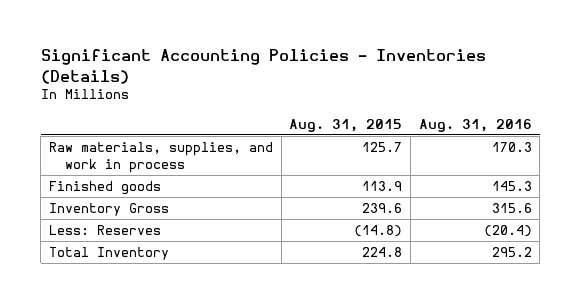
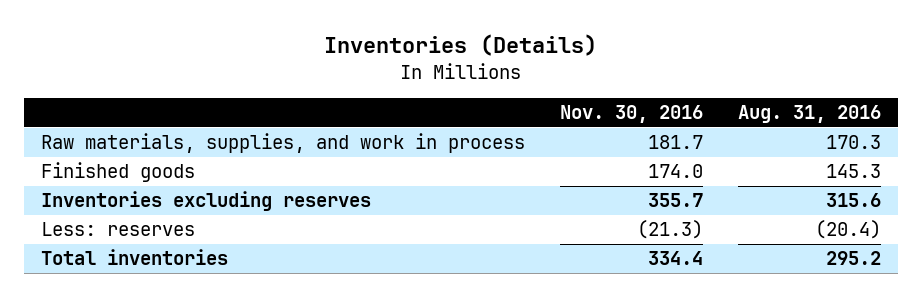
- Significant Accounting Policies - Inventories (Details)
+ Inventories (Details)
- | Aug. 31, 2015 | Aug. 31, 2016
+ | Nov. 30, 2016 | Aug. 31, 2016
- Inventory Gross | 239.6 | 315.6
- Less: Reserves | (14.8) | (20.4)
- Total Inventory | 224.8 | 295.2
+ Inventories excluding reserves | 355.7 | 315.6
+ Less: reserves | (21.3) | (20.4)
+ Total inventories | 334.4 | 295.2

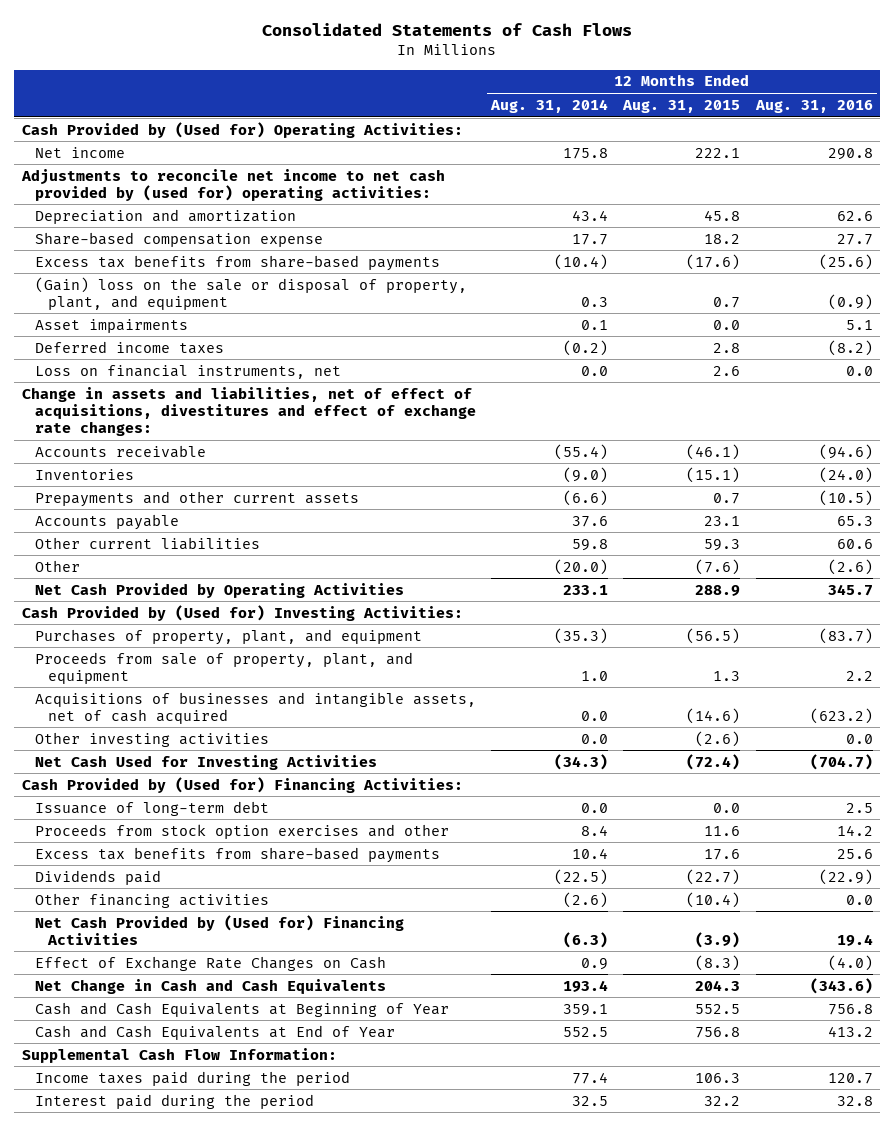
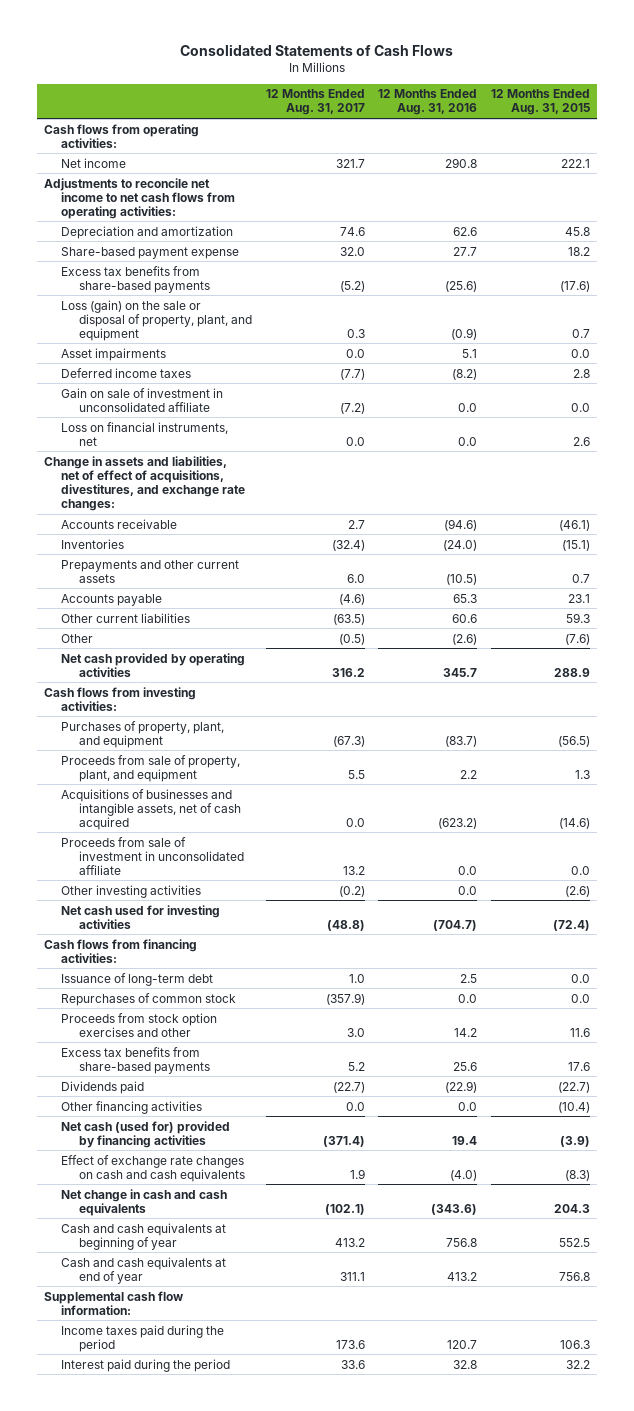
- | 12 Months Ended Aug. 31, 2014 | 12 Months Ended Aug. 31, 2015 | 12 Months Ended Aug. 31, 2016
+ | 12 Months Ended Aug. 31, 2017 | 12 Months Ended Aug. 31, 2016 | 12 Months Ended Aug. 31, 2015
- Cash Provided by (Used for) Operating Activities:
+ Cash flows from operating activities:
- Adjustments to reconcile net income to net cash provided by (used for) operating activities:
+ Adjustments to reconcile net income to net cash flows from operating activities:
- Share-based compensation expense | 17.7 | 18.2 | 27.7
+ Share-based payment expense | 32.0 | 27.7 | 18.2
- (Gain) loss on the sale or disposal of property, plant, and equipment | 0.3 | 0.7 | (0.9)
+ Loss (gain) on the sale or disposal of property, plant, and equipment | 0.3 | (0.9) | 0.7
+ Gain on sale of investment in unconsolidated affiliate | (7.2) | 0.0 | 0.0
- Change in assets and liabilities, net of effect of acquisitions, divestitures and effect of exchange rate changes:
+ Change in assets and liabilities, net of effect of acquisitions, divestitures, and exchange rate changes:
- Net Cash Provided by Operating Activities | 233.1 | 288.9 | 345.7
- Cash Provided by (Used for) Investing Activities:
+ Net cash provided by operating activities | 316.2 | 345.7 | 288.9
+ Cash flows from investing activities:
+ Proceeds from sale of investment in unconsolidated affiliate | 13.2 | 0.0 | 0.0
- Net Cash Used for Investing Activities | (34.3) | (72.4) | (704.7)
- Cash Provided by (Used for) Financing Activities:
+ Net cash used for investing activities | (48.8) | (704.7) | (72.4)
+ Cash flows from financing activities:
+ Repurchases of common stock | (357.9) | 0.0 | 0.0
- Net Cash Provided by (Used for) Financing Activities | (6.3) | (3.9) | 19.4
- Effect of Exchange Rate Changes on Cash | 0.9 | (8.3) | (4.0)
- Net Change in Cash and Cash Equivalents | 193.4 | 204.3 | (343.6)
- Cash and Cash Equivalents at Beginning of Year | 359.1 | 552.5 | 756.8
- Cash and Cash Equivalents at End of Year | 552.5 | 756.8 | 413.2
- Supplemental Cash Flow Information:
+ Net cash (used for) provided by financing activities | (371.4) | 19.4 | (3.9)
+ Effect of exchange rate changes on cash and cash equivalents | 1.9 | (4.0) | (8.3)
+ Net change in cash and cash equivalents | (102.1) | (343.6) | 204.3
+ Cash and cash equivalents at beginning of year | 413.2 | 756.8 | 552.5
+ Cash and cash equivalents at end of year | 311.1 | 413.2 | 756.8
+ Supplemental cash flow information:

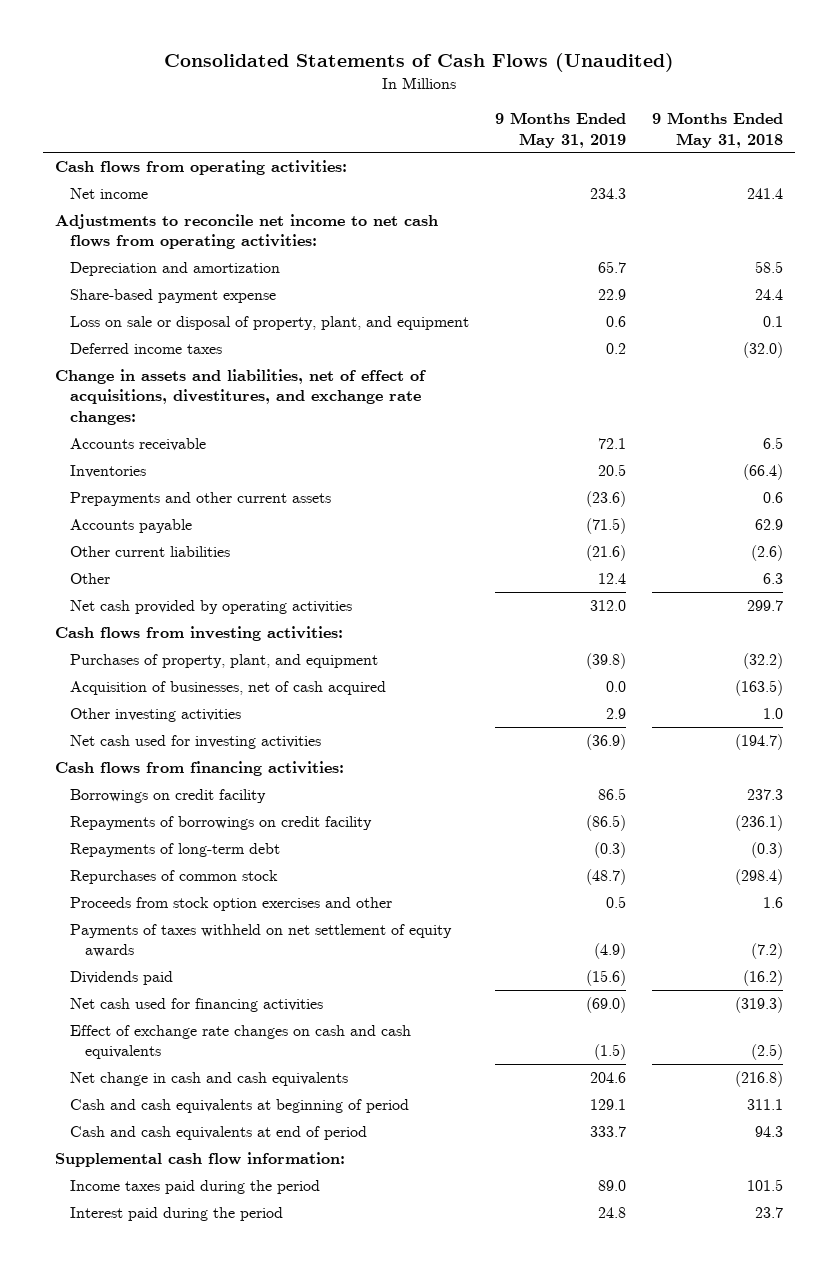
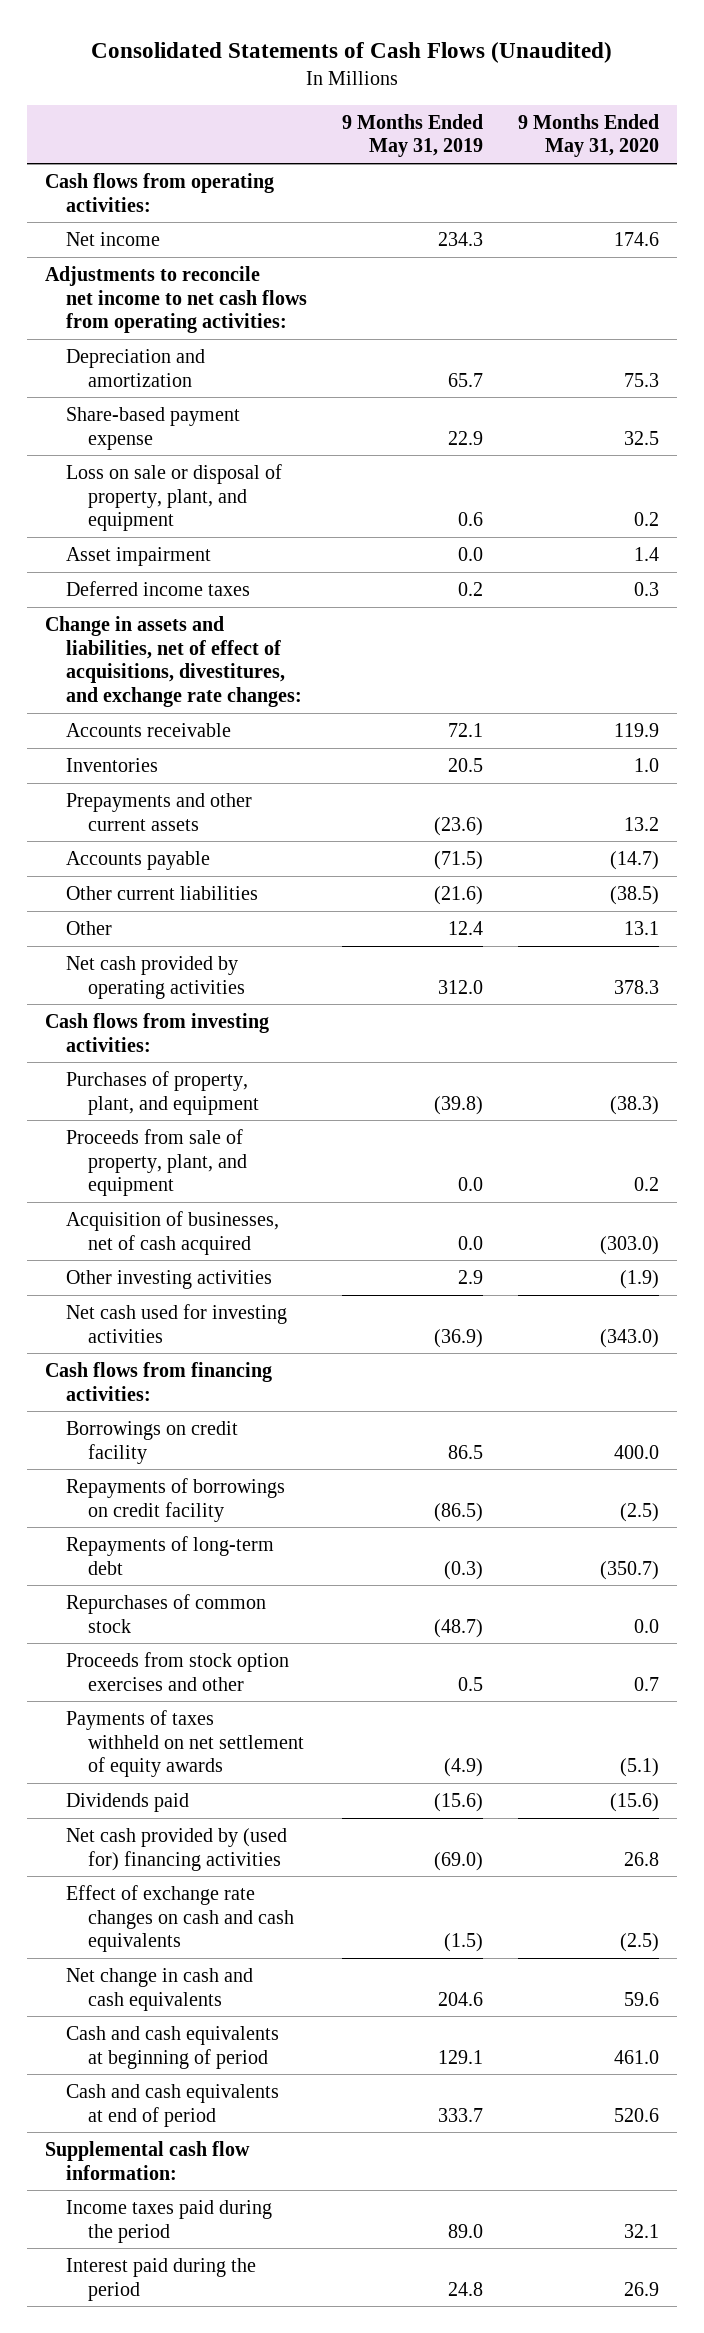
- | 9 Months Ended May 31, 2019 | 9 Months Ended May 31, 2018
+ | 9 Months Ended May 31, 2019 | 9 Months Ended May 31, 2020
+ Asset impairment | 0.0 | 1.4
+ Proceeds from sale of property, plant, and equipment | 0.0 | 0.2
- Net cash used for financing activities | (69.0) | (319.3)
+ Net cash provided by (used for) financing activities | (69.0) | 26.8

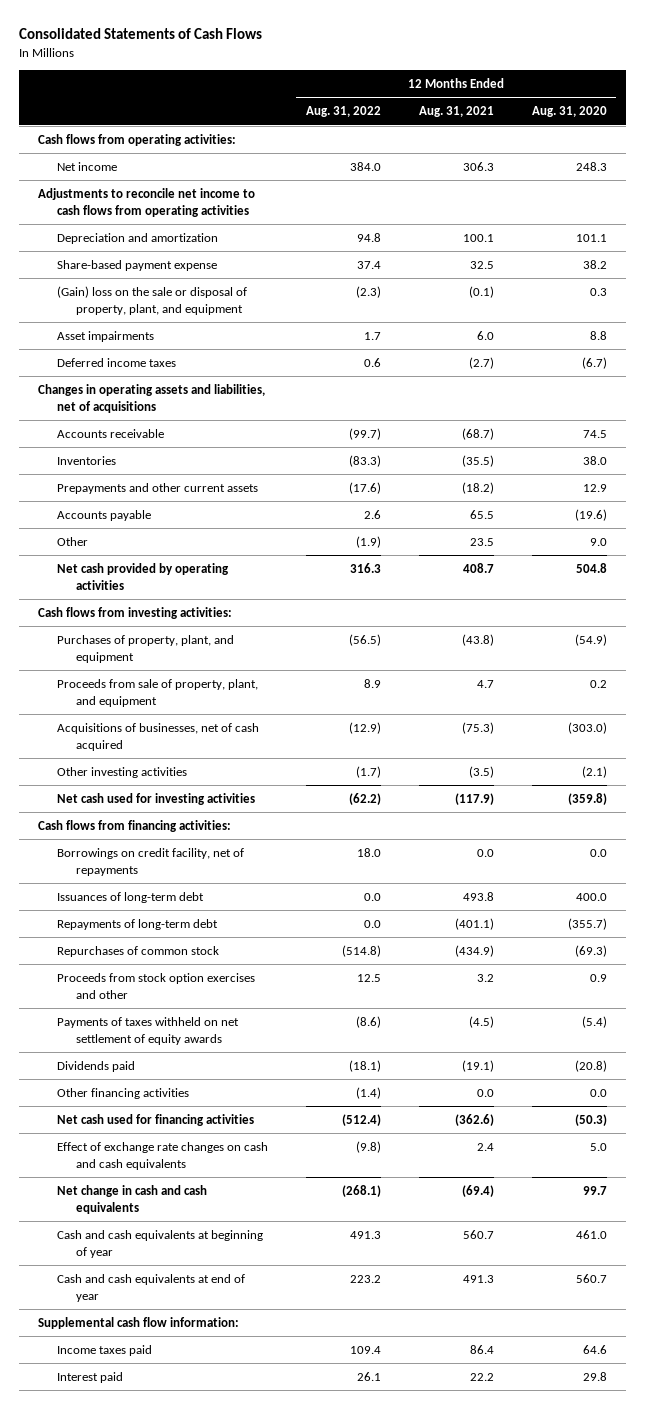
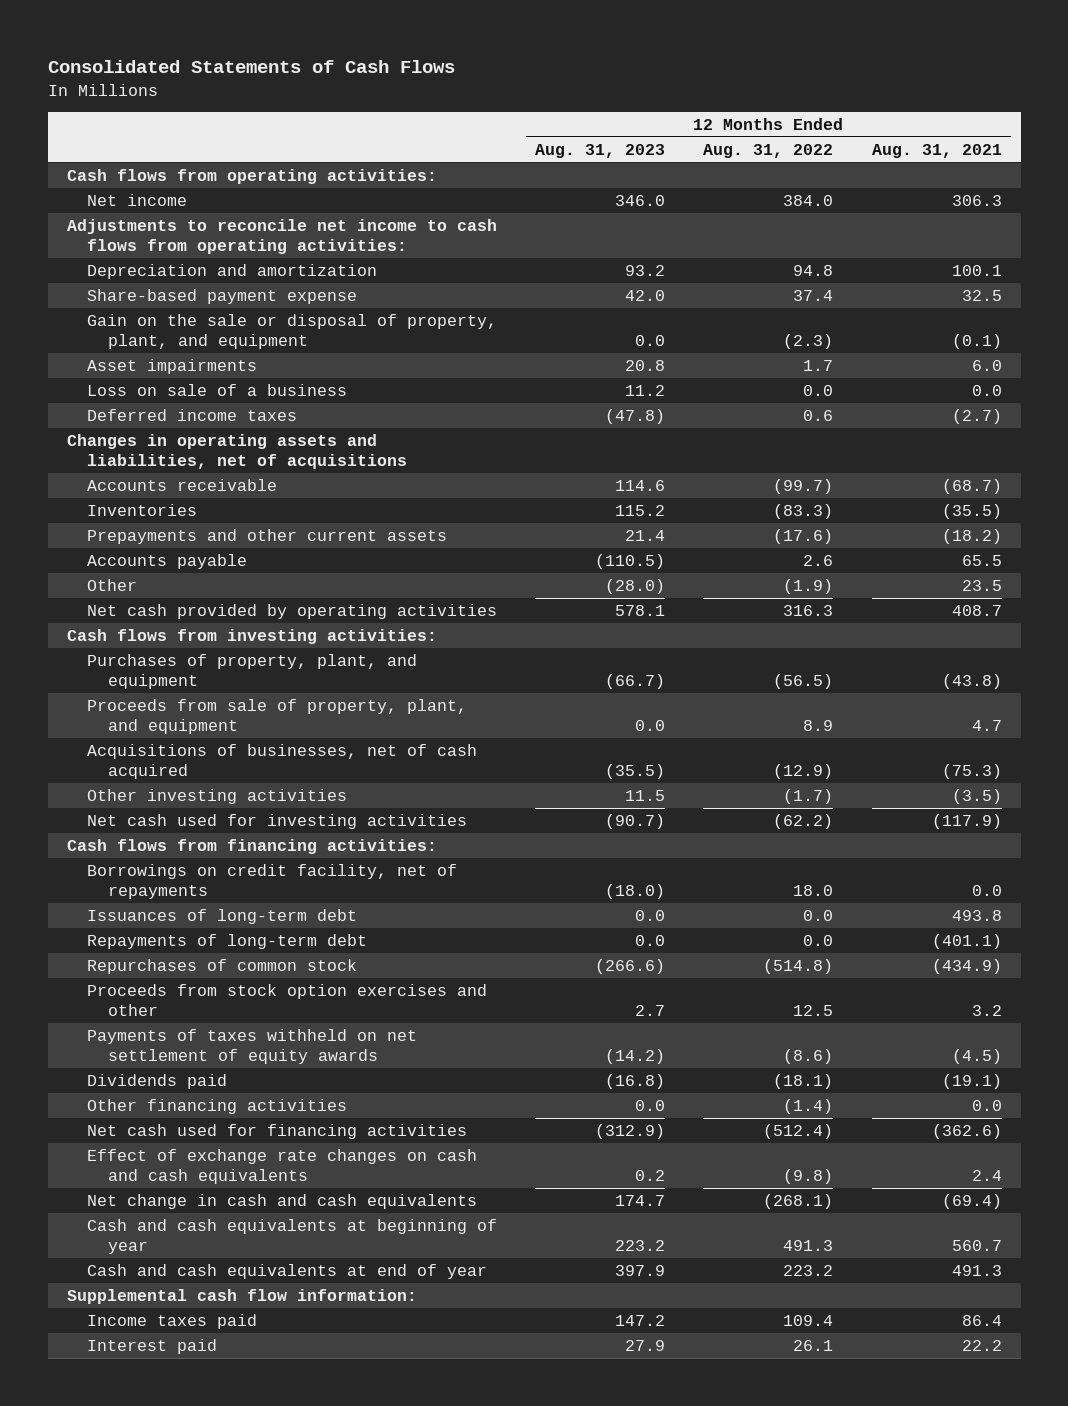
- | 12 Months Ended Aug. 31, 2022 | 12 Months Ended Aug. 31, 2021 | 12 Months Ended Aug. 31, 2020
+ | 12 Months Ended Aug. 31, 2023 | 12 Months Ended Aug. 31, 2022 | 12 Months Ended Aug. 31, 2021
- Adjustments to reconcile net income to cash flows from operating activities
+ Adjustments to reconcile net income to cash flows from operating activities:
- (Gain) loss on the sale or disposal of property, plant, and equipment | (2.3) | (0.1) | 0.3
+ Gain on the sale or disposal of property, plant, and equipment | 0.0 | (2.3) | (0.1)
+ Loss on sale of a business | 11.2 | 0.0 | 0.0

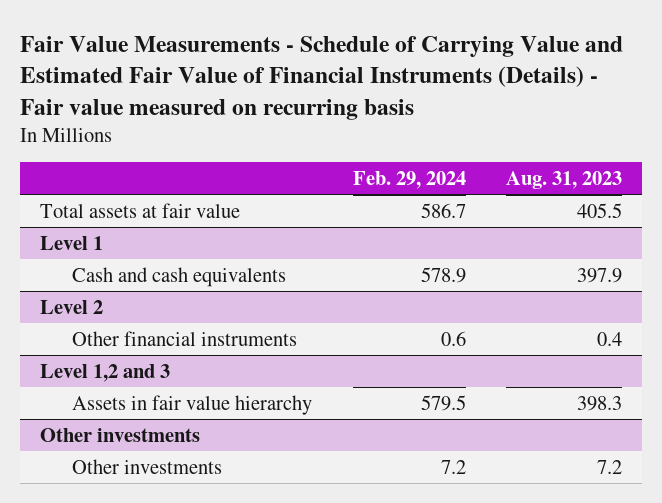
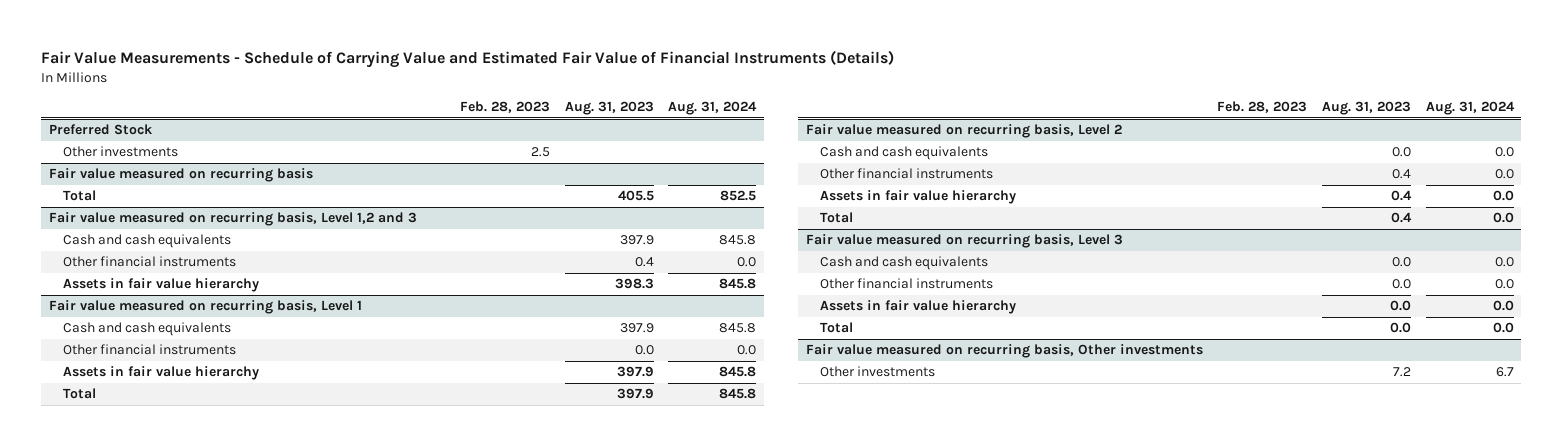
- Fair Value Measurements - Schedule of Carrying Value and Estimated Fair Value of Financial Instruments (Details) - Fair value measured on recurring basis
+ Fair Value Measurements - Schedule of Carrying Value and Estimated Fair Value of Financial Instruments (Details)
- | Feb. 29, 2024 | Aug. 31, 2023
+ | Feb. 28, 2023 | Aug. 31, 2023 | Aug. 31, 2024
- Total assets at fair value | 586.7 | 405.5
- Level 1
+ Preferred Stock
+ Other investments | 2.5 | |
+ Fair value measured on recurring basis
+ Total | | 405.5 | 852.5
+ Fair value measured on recurring basis, Level 1,2 and 3
- Level 2
- Level 1,2 and 3
- Other investments
+ Fair value measured on recurring basis, Level 1
+ Cash and cash equivalents | | 397.9 | 845.8
+ Other financial instruments | | 0.0 | 0.0
+ Assets in fair value hierarchy | | 397.9 | 845.8
+ Total | | 397.9 | 845.8
+ Fair value measured on recurring basis, Level 2
+ Cash and cash equivalents | | 0.0 | 0.0
+ Other financial instruments | | 0.4 | 0.0
+ Assets in fair value hierarchy | | 0.4 | 0.0
+ Total | | 0.4 | 0.0
+ Fair value measured on recurring basis, Level 3
+ Cash and cash equivalents | | 0.0 | 0.0
+ Other financial instruments | | 0.0 | 0.0
+ Assets in fair value hierarchy | | 0.0 | 0.0
+ Total | | 0.0 | 0.0
+ Fair value measured on recurring basis, Other investments

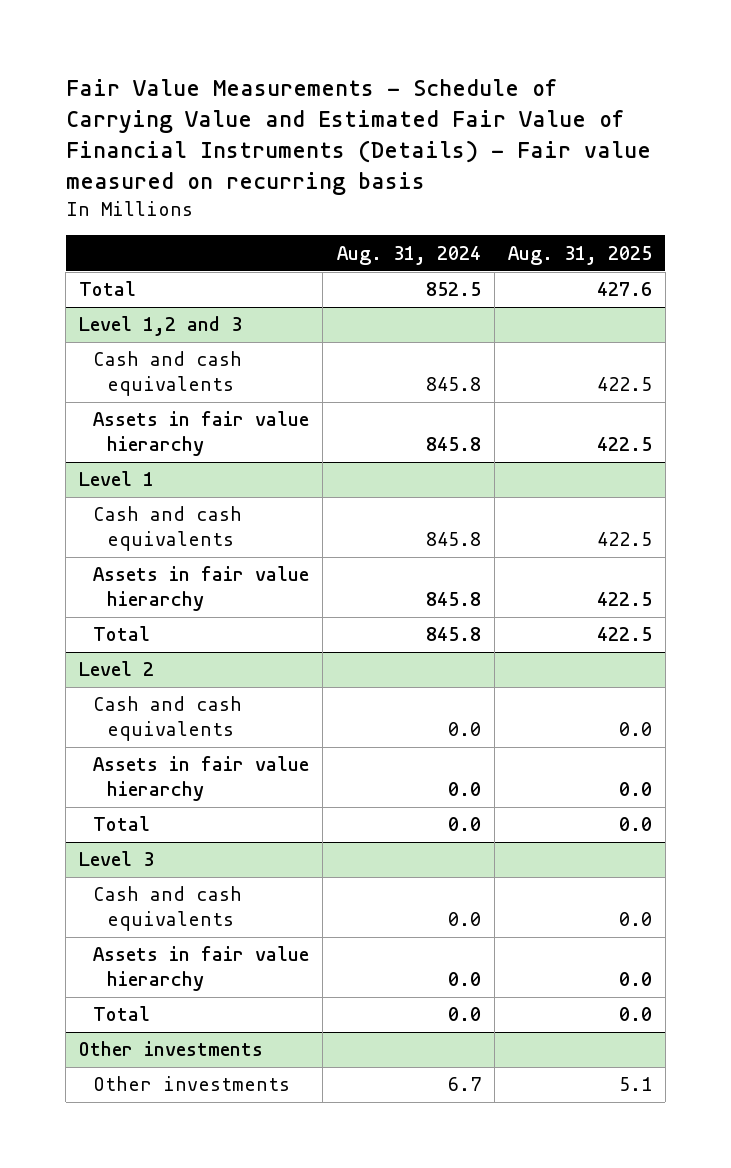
- Fair Value Measurements - Schedule of Carrying Value and Estimated Fair Value of Financial Instruments (Details)
+ Fair Value Measurements - Schedule of Carrying Value and Estimated Fair Value of Financial Instruments (Details) - Fair value measured on recurring basis
- | Feb. 28, 2023 | Aug. 31, 2023 | Aug. 31, 2024
+ | Aug. 31, 2024 | Aug. 31, 2025
- Preferred Stock
- Other investments | 2.5 | |
- Fair value measured on recurring basis
- Fair value measured on recurring basis, Level 1,2 and 3
+ Level 1,2 and 3
- Other financial instruments | | 0.4 | 0.0
- Fair value measured on recurring basis, Level 1
+ Level 1
- Other financial instruments | | 0.0 | 0.0
- Fair value measured on recurring basis, Level 2
+ Level 2
- Other financial instruments | | 0.4 | 0.0
- Fair value measured on recurring basis, Level 3
+ Level 3
- Other financial instruments | | 0.0 | 0.0
- Fair value measured on recurring basis, Other investments
+ Other investments

